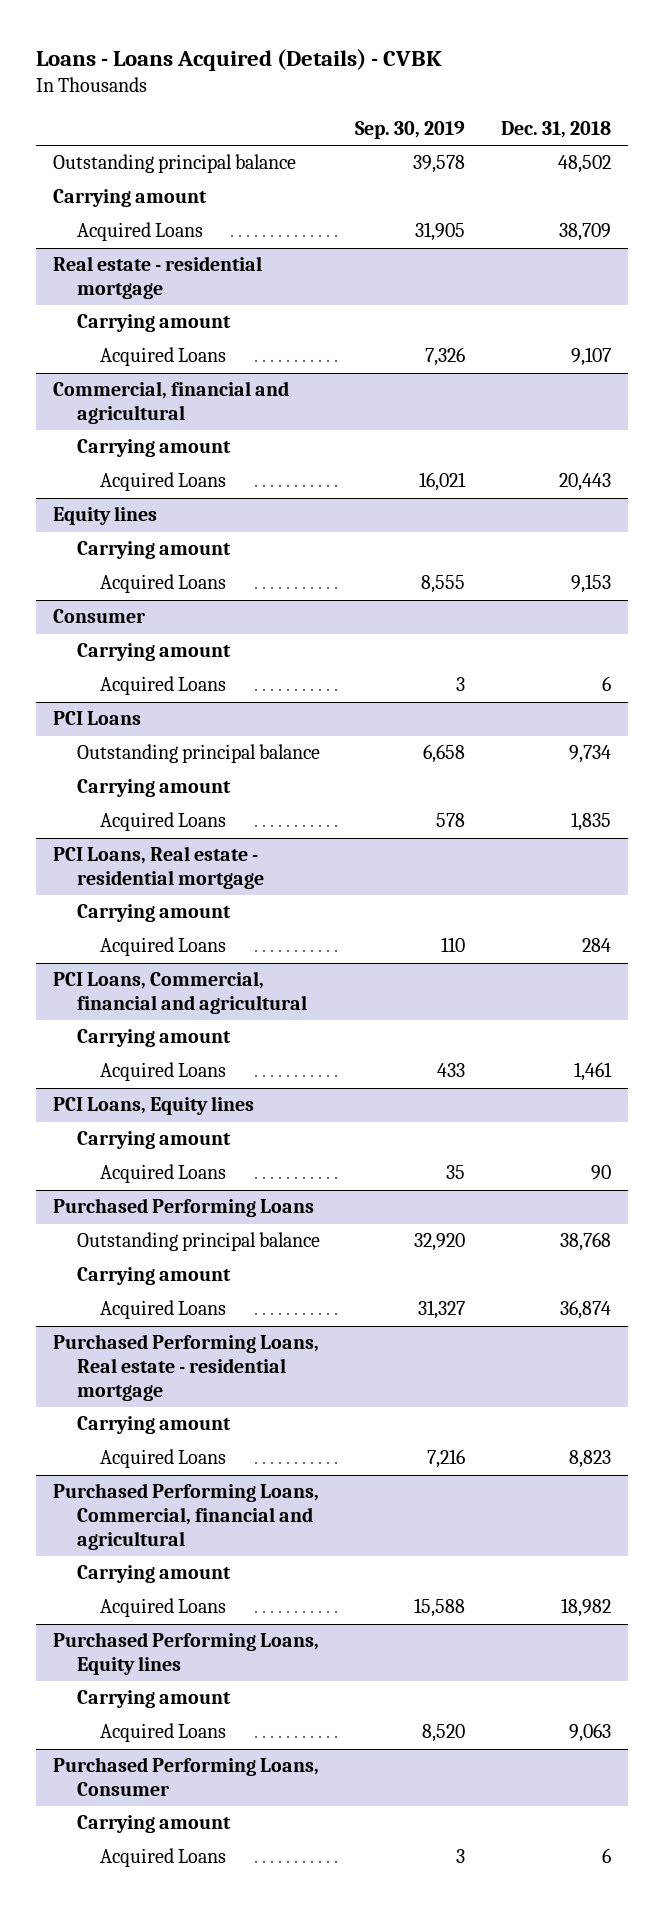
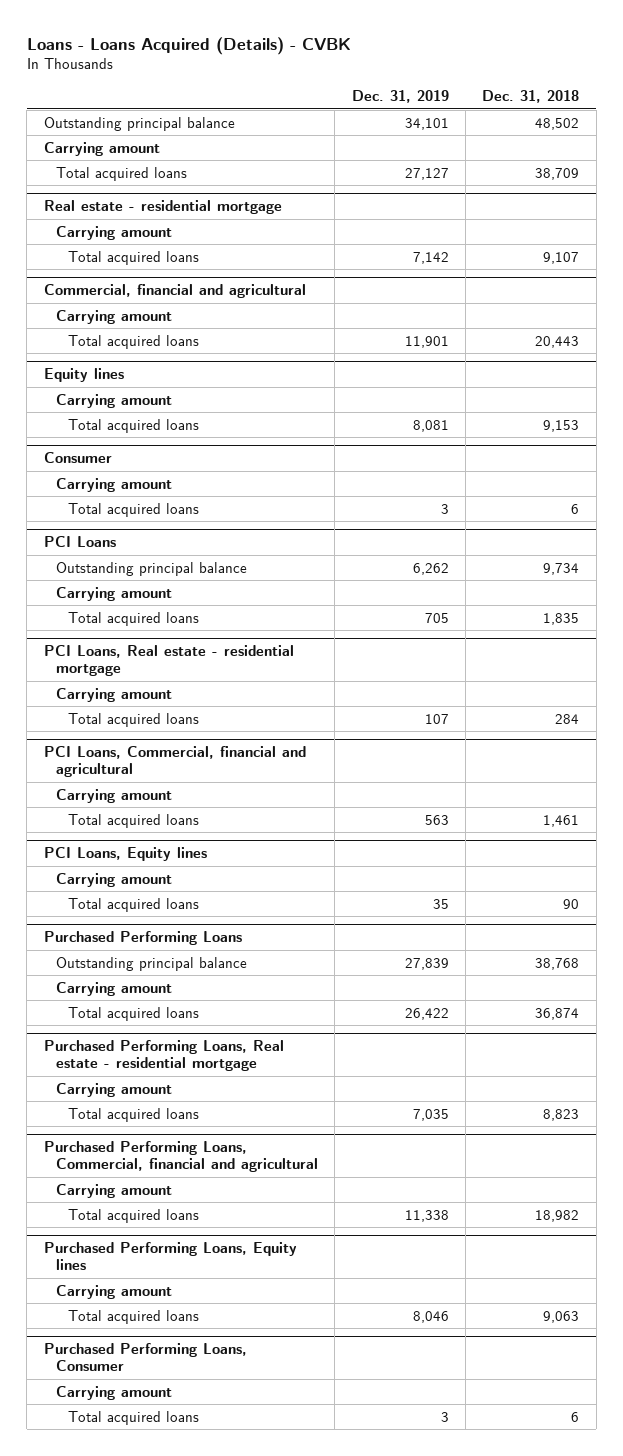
- | Sep. 30, 2019 | Dec. 31, 2018
+ | Dec. 31, 2019 | Dec. 31, 2018
- Acquired Loans | 31,905 | 38,709
+ Total acquired loans | 27,127 | 38,709
@ Real estate - residential mortgage
- Acquired Loans | 7,326 | 9,107
+ Total acquired loans | 7,142 | 9,107
@ Commercial, financial and agricultural
- Acquired Loans | 16,021 | 20,443
+ Total acquired loans | 11,901 | 20,443
@ Equity lines
- Acquired Loans | 8,555 | 9,153
+ Total acquired loans | 8,081 | 9,153
@ Consumer
- Acquired Loans | 3 | 6
+ Total acquired loans | 3 | 6
@ PCI Loans
- Acquired Loans | 578 | 1,835
+ Total acquired loans | 705 | 1,835
@ PCI Loans, Real estate - residential mortgage
- Acquired Loans | 110 | 284
+ Total acquired loans | 107 | 284
@ PCI Loans, Commercial, financial and agricultural
- Acquired Loans | 433 | 1,461
+ Total acquired loans | 563 | 1,461
@ PCI Loans, Equity lines
- Acquired Loans | 35 | 90
+ Total acquired loans | 35 | 90
@ Purchased Performing Loans
- Acquired Loans | 31,327 | 36,874
+ Total acquired loans | 26,422 | 36,874
@ Purchased Performing Loans, Real estate - residential mortgage
- Acquired Loans | 7,216 | 8,823
+ Total acquired loans | 7,035 | 8,823
@ Purchased Performing Loans, Commercial, financial and agricultural
- Acquired Loans | 15,588 | 18,982
+ Total acquired loans | 11,338 | 18,982
@ Purchased Performing Loans, Equity lines
- Acquired Loans | 8,520 | 9,063
+ Total acquired loans | 8,046 | 9,063
@ Purchased Performing Loans, Consumer
- Acquired Loans | 3 | 6
+ Total acquired loans | 3 | 6

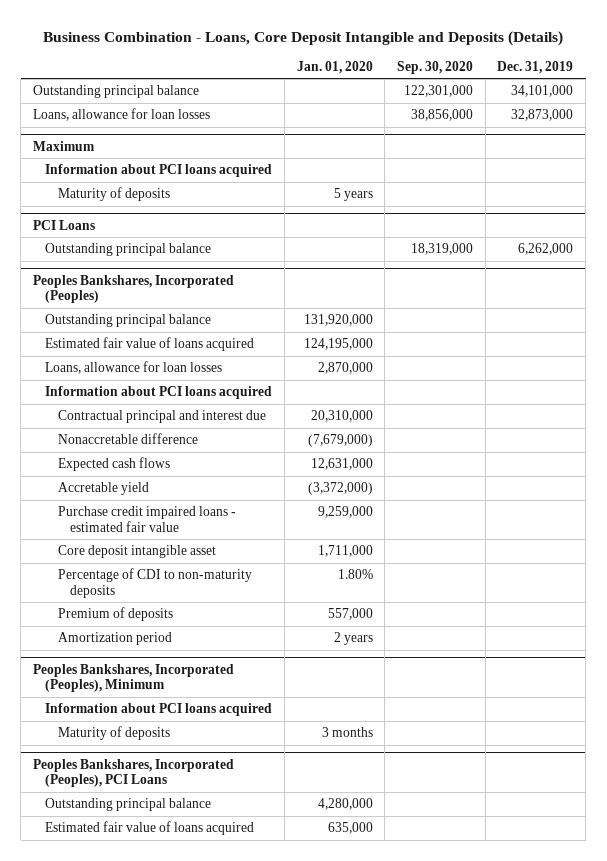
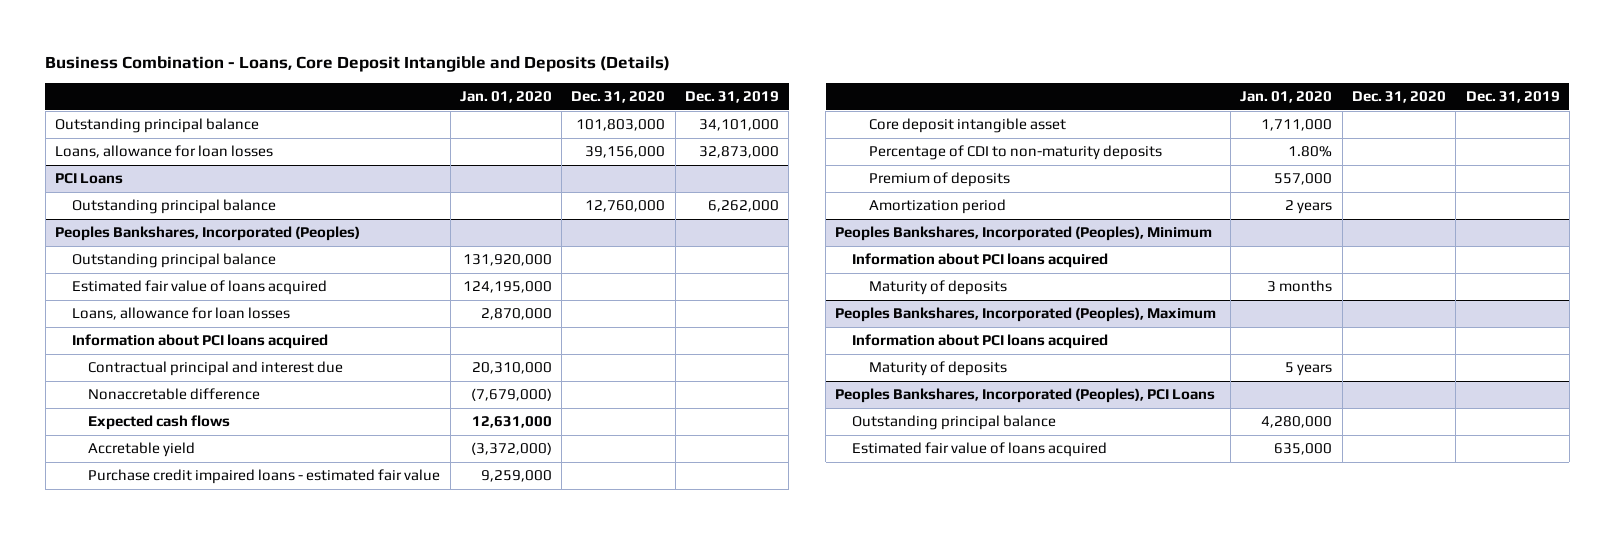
- | Jan. 01, 2020 | Sep. 30, 2020 | Dec. 31, 2019
+ | Jan. 01, 2020 | Dec. 31, 2020 | Dec. 31, 2019
- Maximum
- Information about PCI loans acquired
- Maturity of deposits | 5 years | |
+ Peoples Bankshares, Incorporated (Peoples), Maximum
+ Information about PCI loans acquired
+ Maturity of deposits | 5 years | |

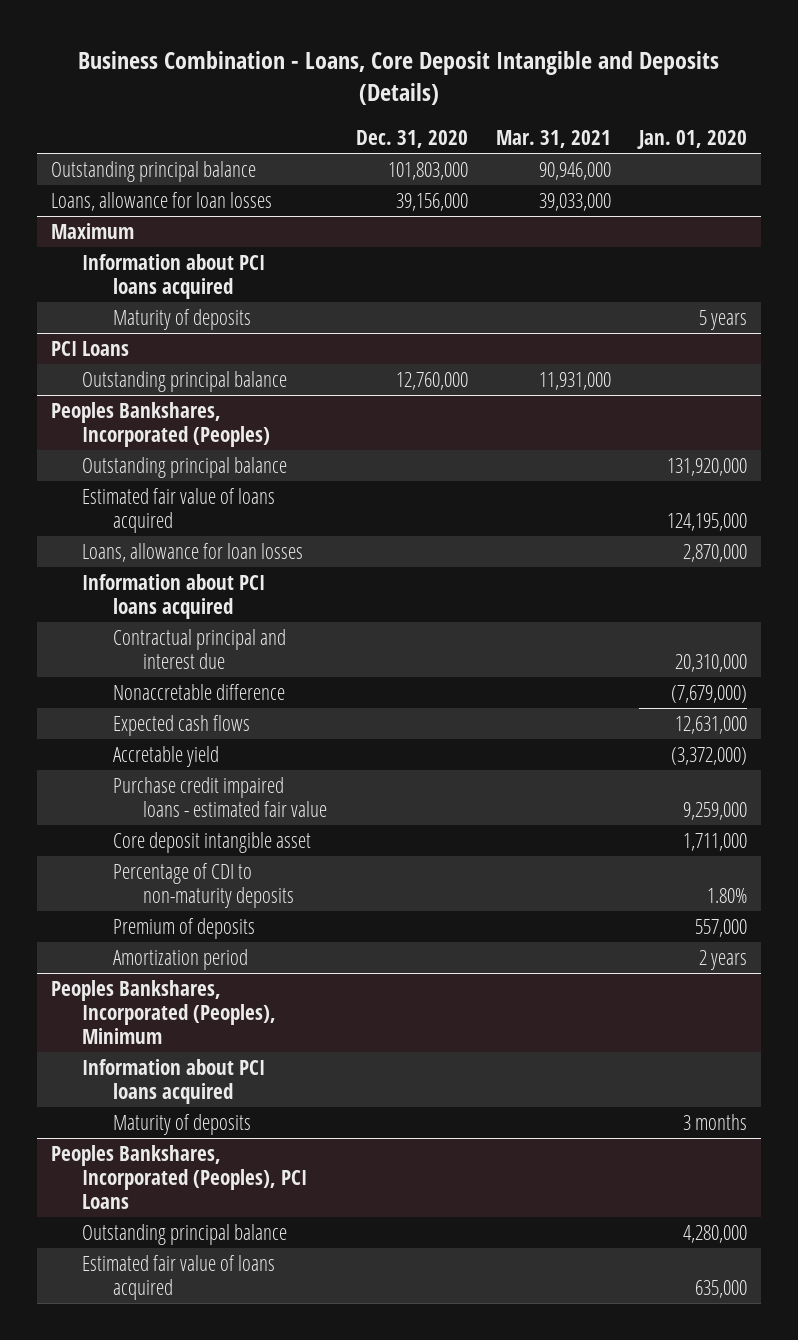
- | Jan. 01, 2020 | Dec. 31, 2020 | Dec. 31, 2019
+ | Dec. 31, 2020 | Mar. 31, 2021 | Jan. 01, 2020
+ Maximum
+ Information about PCI loans acquired
+ Maturity of deposits | | | 5 years
- Peoples Bankshares, Incorporated (Peoples), Maximum
- Information about PCI loans acquired
- Maturity of deposits | 5 years | |

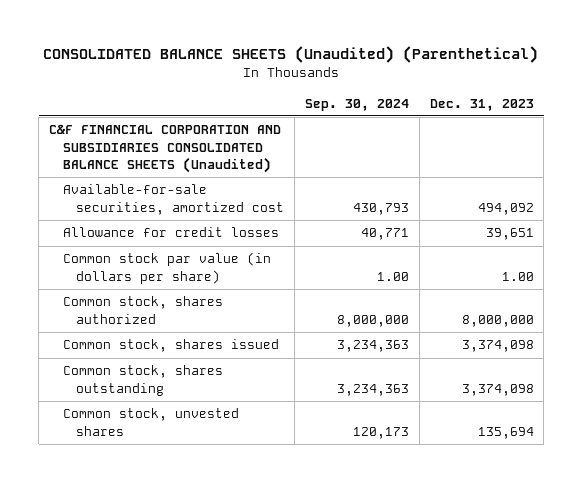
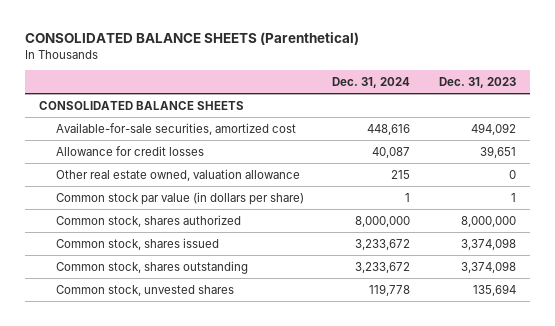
- CONSOLIDATED BALANCE SHEETS (Unaudited) (Parenthetical)
+ CONSOLIDATED BALANCE SHEETS (Parenthetical)
- | Sep. 30, 2024 | Dec. 31, 2023
+ | Dec. 31, 2024 | Dec. 31, 2023
- C&F FINANCIAL CORPORATION AND SUBSIDIARIES CONSOLIDATED BALANCE SHEETS (Unaudited)
+ CONSOLIDATED BALANCE SHEETS
- Common stock par value (in dollars per share) | 1.00 | 1.00
+ Other real estate owned, valuation allowance | 215 | 0
+ Common stock par value (in dollars per share) | 1 | 1

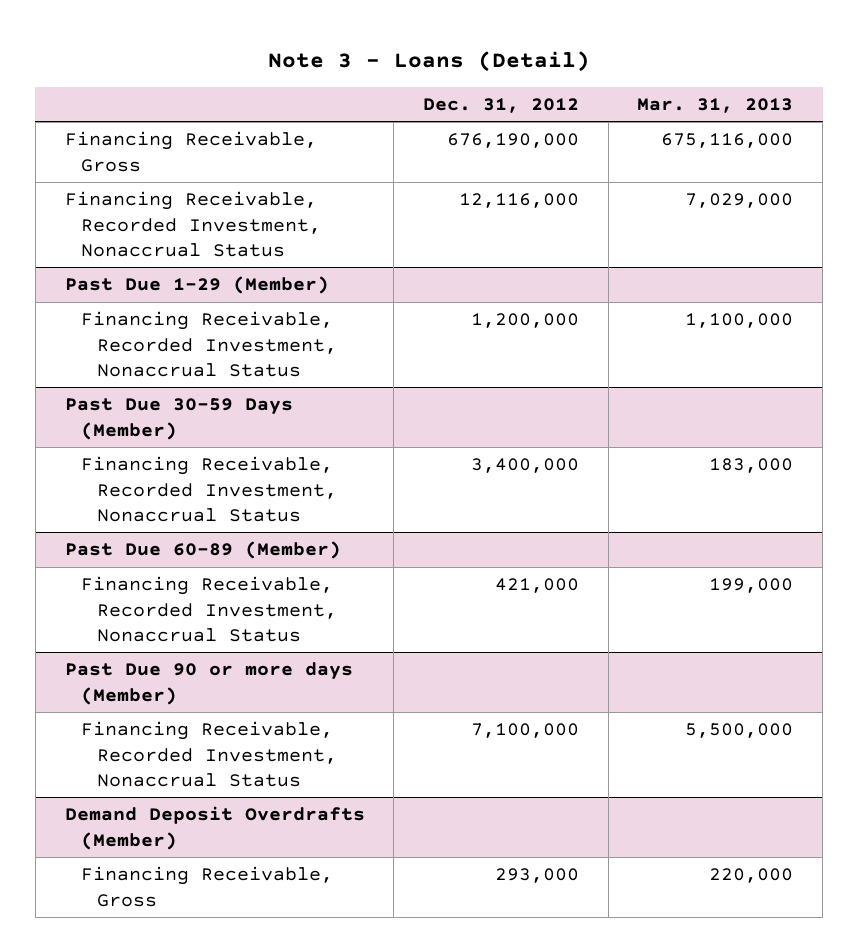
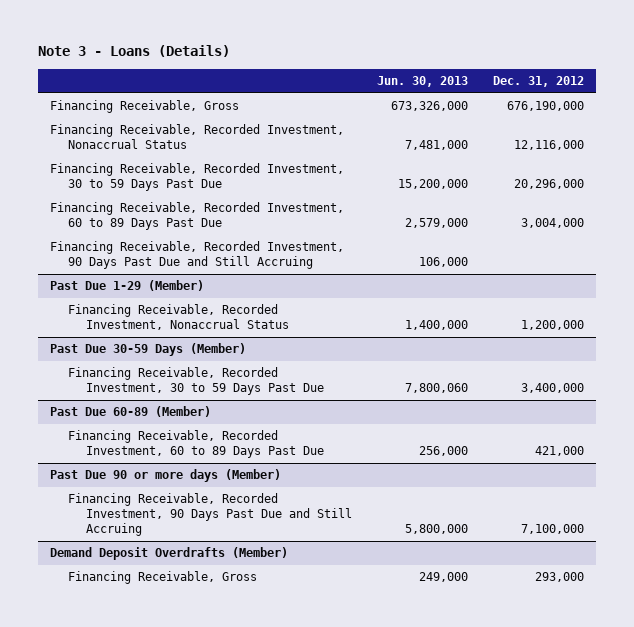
- Note 3 - Loans (Detail)
+ Note 3 - Loans (Details)
- | Dec. 31, 2012 | Mar. 31, 2013
+ | Jun. 30, 2013 | Dec. 31, 2012
+ Financing Receivable, Recorded Investment, 30 to 59 Days Past Due | 15,200,000 | 20,296,000
+ Financing Receivable, Recorded Investment, 60 to 89 Days Past Due | 2,579,000 | 3,004,000
+ Financing Receivable, Recorded Investment, 90 Days Past Due and Still Accruing | 106,000 |
@ Past Due 30-59 Days (Member)
- Financing Receivable, Recorded Investment, Nonaccrual Status | 3,400,000 | 183,000
+ Financing Receivable, Recorded Investment, 30 to 59 Days Past Due | 7,800,060 | 3,400,000
@ Past Due 60-89 (Member)
- Financing Receivable, Recorded Investment, Nonaccrual Status | 421,000 | 199,000
+ Financing Receivable, Recorded Investment, 60 to 89 Days Past Due | 256,000 | 421,000
@ Past Due 90 or more days (Member)
- Financing Receivable, Recorded Investment, Nonaccrual Status | 7,100,000 | 5,500,000
+ Financing Receivable, Recorded Investment, 90 Days Past Due and Still Accruing | 5,800,000 | 7,100,000

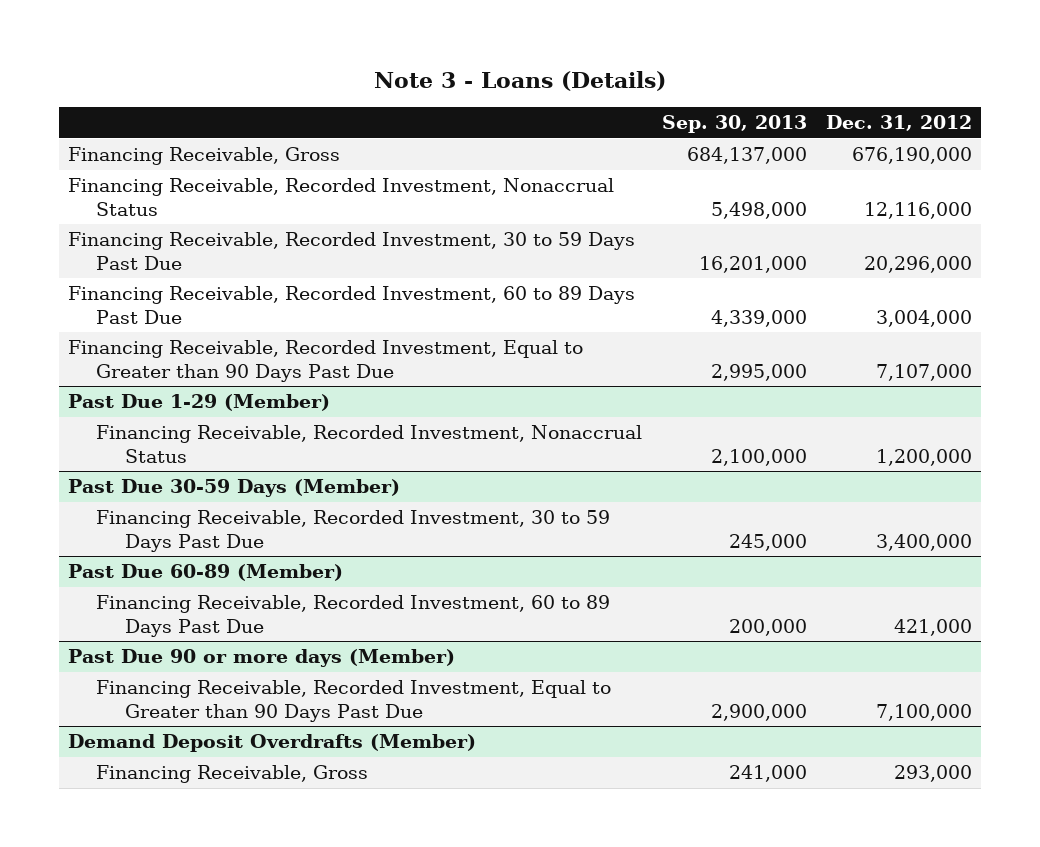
- | Jun. 30, 2013 | Dec. 31, 2012
+ | Sep. 30, 2013 | Dec. 31, 2012
- Financing Receivable, Recorded Investment, 90 Days Past Due and Still Accruing | 106,000 |
+ Financing Receivable, Recorded Investment, Equal to Greater than 90 Days Past Due | 2,995,000 | 7,107,000
@ Past Due 90 or more days (Member)
- Financing Receivable, Recorded Investment, 90 Days Past Due and Still Accruing | 5,800,000 | 7,100,000
+ Financing Receivable, Recorded Investment, Equal to Greater than 90 Days Past Due | 2,900,000 | 7,100,000

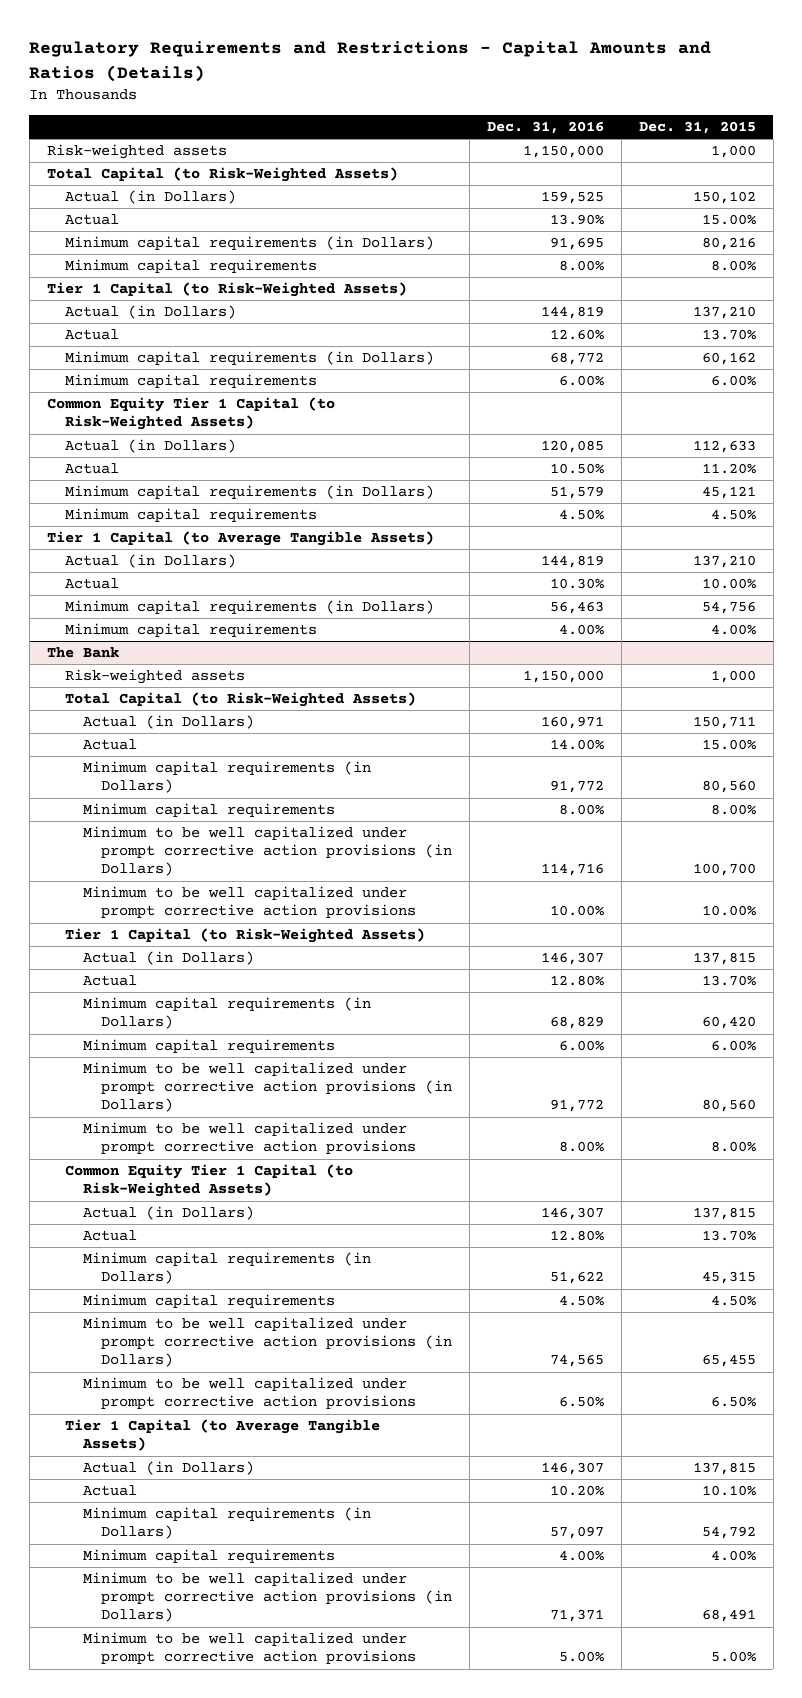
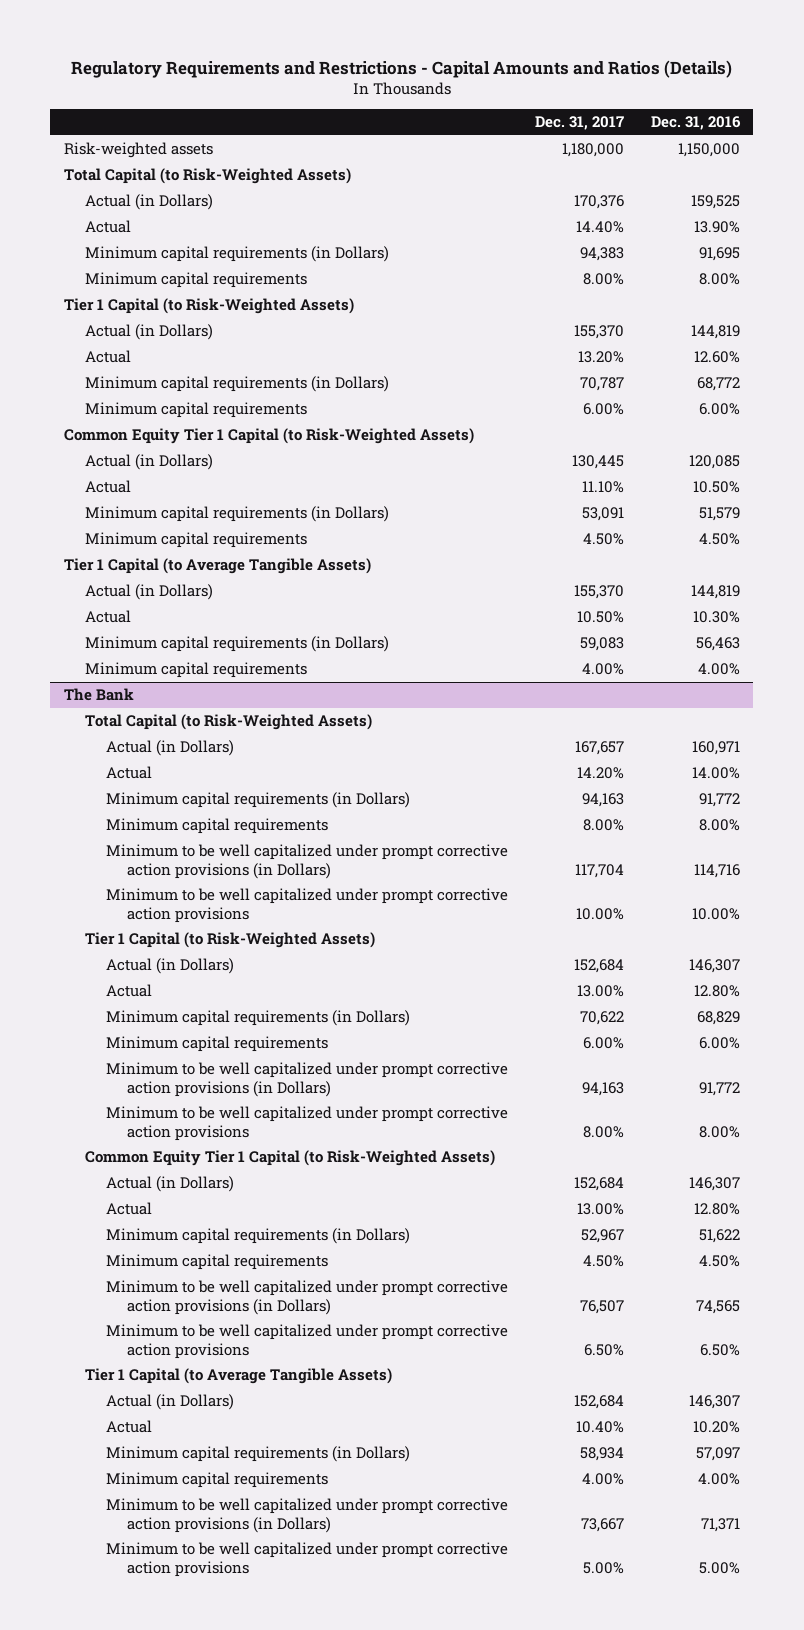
- | Dec. 31, 2016 | Dec. 31, 2015
+ | Dec. 31, 2017 | Dec. 31, 2016
@ The Bank
- Risk-weighted assets | 1,150,000 | 1,000

